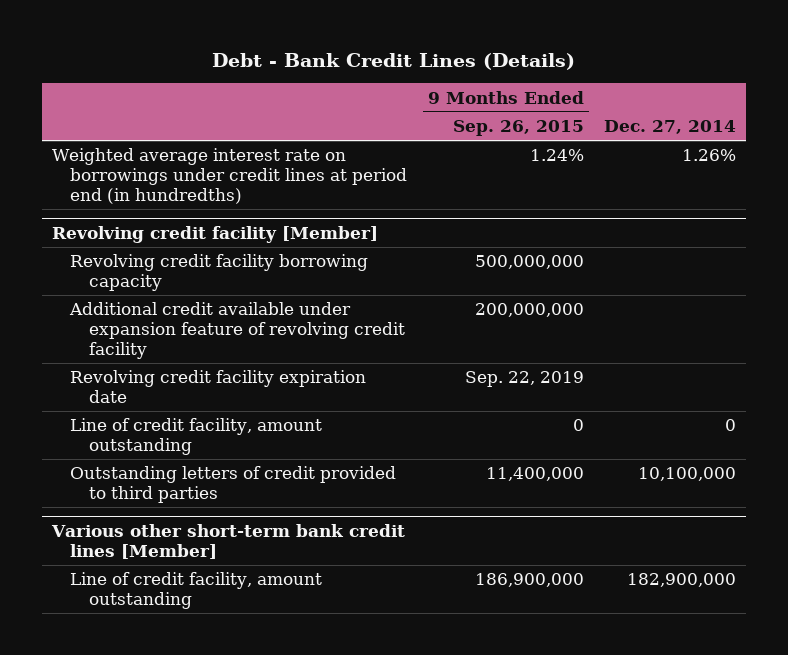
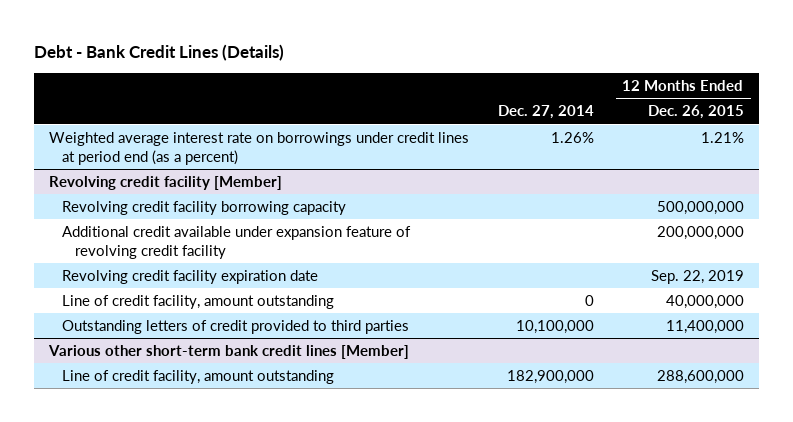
- | 9 Months Ended Sep. 26, 2015 | Dec. 27, 2014
+ | Dec. 27, 2014 | 12 Months Ended Dec. 26, 2015
- Weighted average interest rate on borrowings under credit lines at period end (in hundredths) | 1.24% | 1.26%
+ Weighted average interest rate on borrowings under credit lines at period end (as a percent) | 1.26% | 1.21%

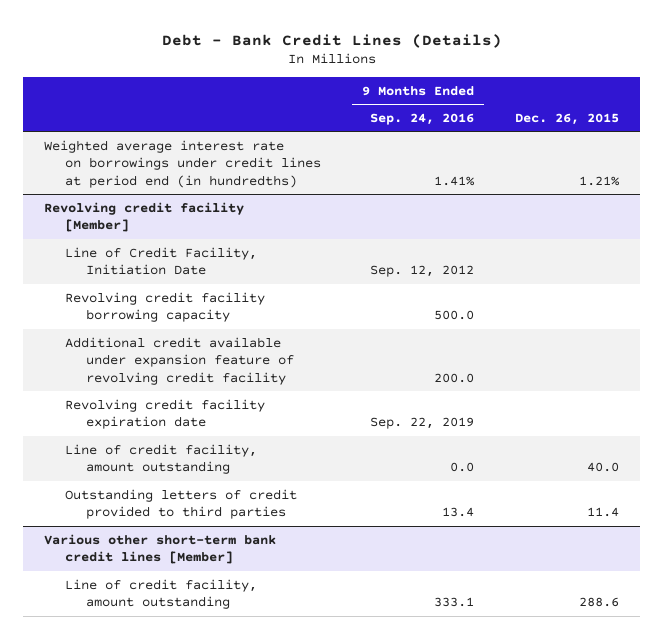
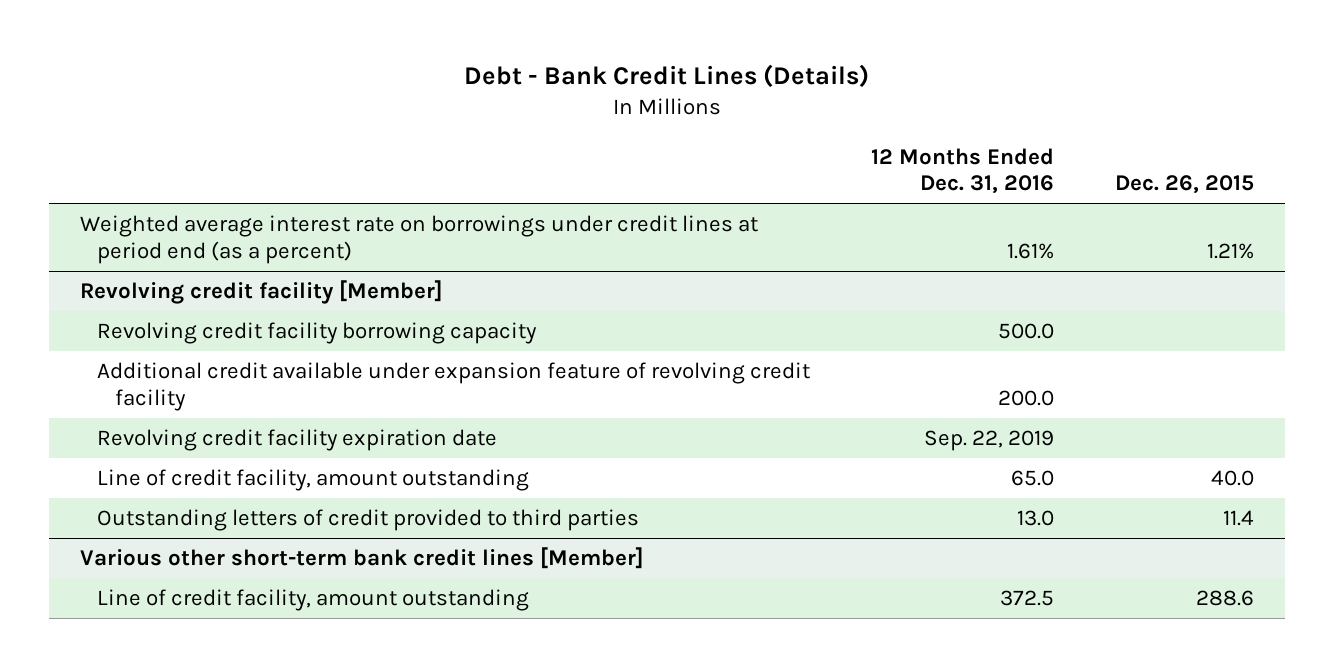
- | 9 Months Ended Sep. 24, 2016 | Dec. 26, 2015
+ | 12 Months Ended Dec. 31, 2016 | Dec. 26, 2015
- Weighted average interest rate on borrowings under credit lines at period end (in hundredths) | 1.41% | 1.21%
+ Weighted average interest rate on borrowings under credit lines at period end (as a percent) | 1.61% | 1.21%
@ Revolving credit facility [Member]
- Line of Credit Facility, Initiation Date | Sep. 12, 2012 |

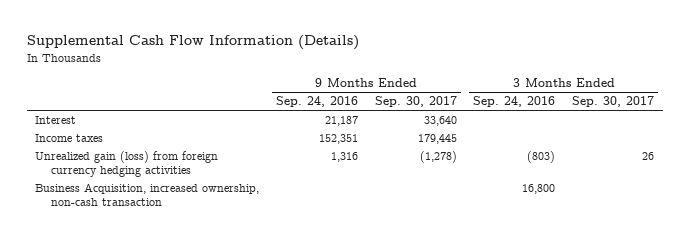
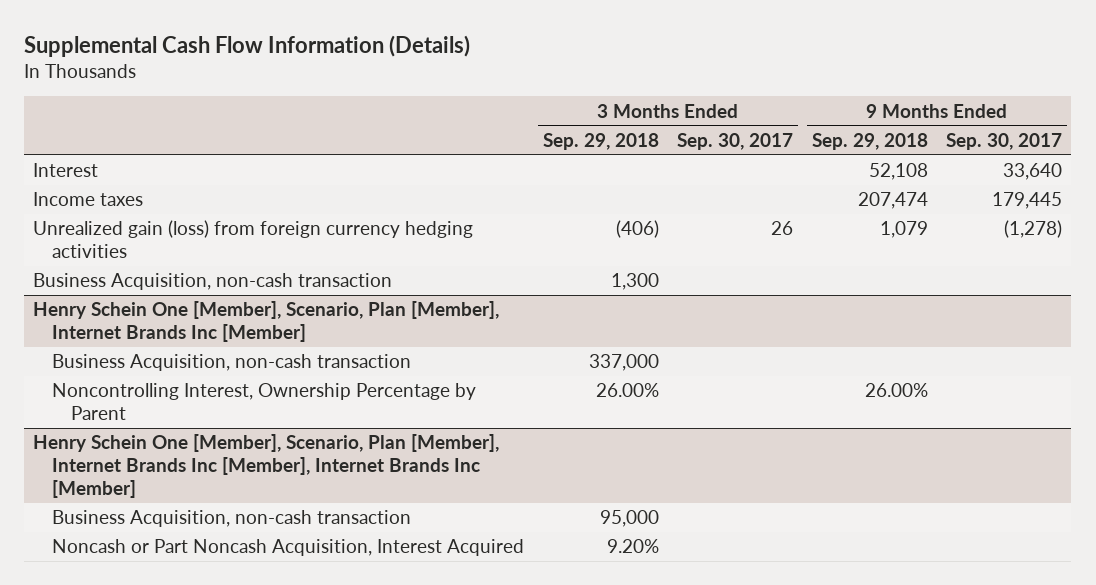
- | 9 Months Ended Sep. 24, 2016 | 9 Months Ended Sep. 30, 2017 | 3 Months Ended Sep. 24, 2016 | 3 Months Ended Sep. 30, 2017
+ | 3 Months Ended Sep. 29, 2018 | 3 Months Ended Sep. 30, 2017 | 9 Months Ended Sep. 29, 2018 | 9 Months Ended Sep. 30, 2017
- Business Acquisition, increased ownership, non-cash transaction | | | 16,800 |
+ Business Acquisition, non-cash transaction | 1,300 | | |
+ Henry Schein One [Member], Scenario, Plan [Member], Internet Brands Inc [Member]
+ Business Acquisition, non-cash transaction | 337,000 | | |
+ Noncontrolling Interest, Ownership Percentage by Parent | 26.00% | | 26.00% |
+ Henry Schein One [Member], Scenario, Plan [Member], Internet Brands Inc [Member], Internet Brands Inc [Member]
+ Business Acquisition, non-cash transaction | 95,000 | | |
+ Noncash or Part Noncash Acquisition, Interest Acquired | 9.20% | | |

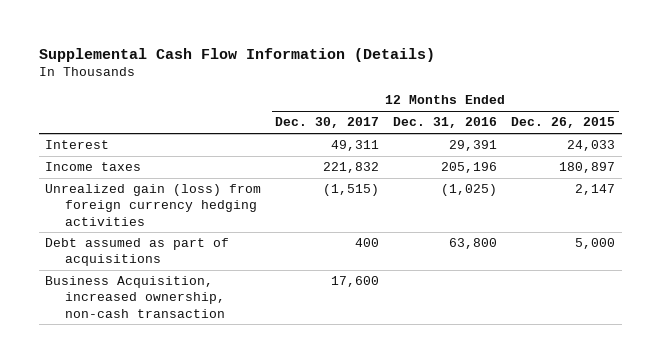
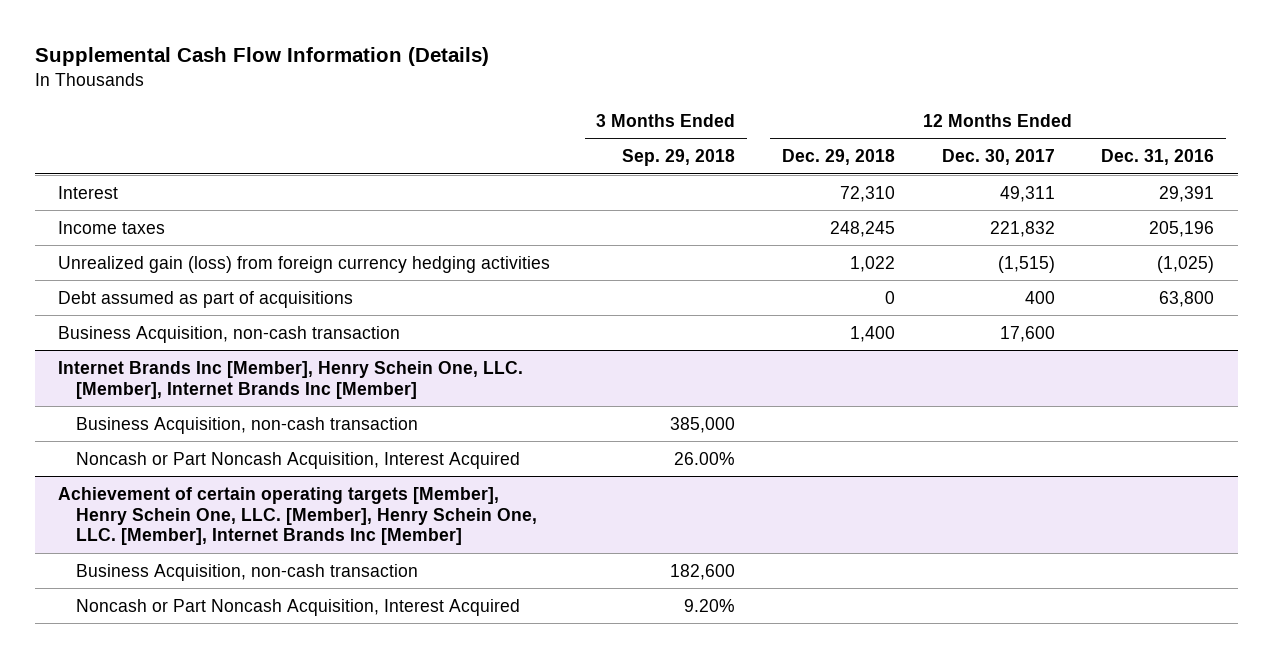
- | 12 Months Ended Dec. 30, 2017 | 12 Months Ended Dec. 31, 2016 | 12 Months Ended Dec. 26, 2015
+ | 3 Months Ended Sep. 29, 2018 | 12 Months Ended Dec. 29, 2018 | 12 Months Ended Dec. 30, 2017 | 12 Months Ended Dec. 31, 2016
- Business Acquisition, increased ownership, non-cash transaction | 17,600 | |
+ Business Acquisition, non-cash transaction | | 1,400 | 17,600 |
+ Internet Brands Inc [Member], Henry Schein One, LLC. [Member], Internet Brands Inc [Member]
+ Business Acquisition, non-cash transaction | 385,000 | | |
+ Noncash or Part Noncash Acquisition, Interest Acquired | 26.00% | | |
+ Achievement of certain operating targets [Member], Henry Schein One, LLC. [Member], Henry Schein One, LLC. [Member], Internet Brands Inc [Member]
+ Business Acquisition, non-cash transaction | 182,600 | | |
+ Noncash or Part Noncash Acquisition, Interest Acquired | 9.20% | | |

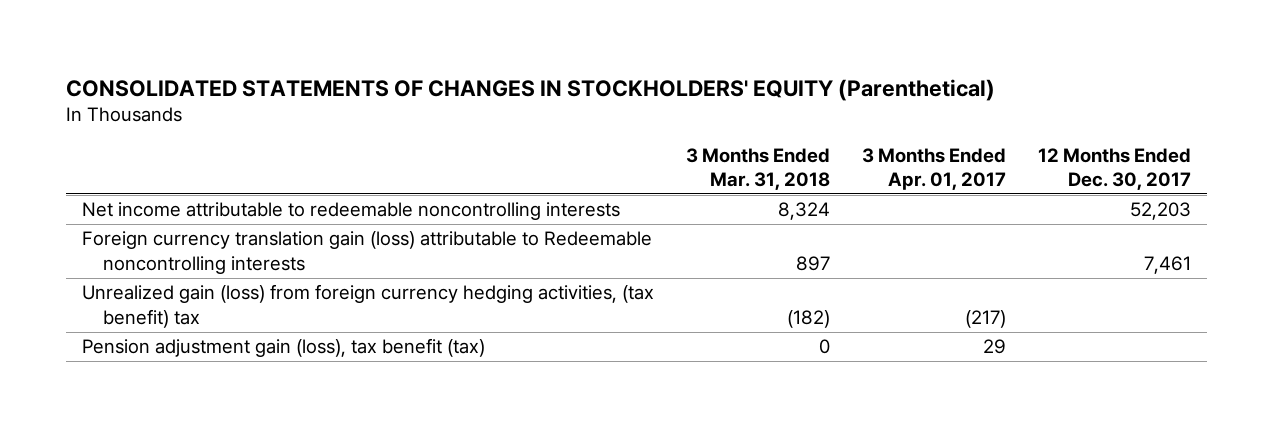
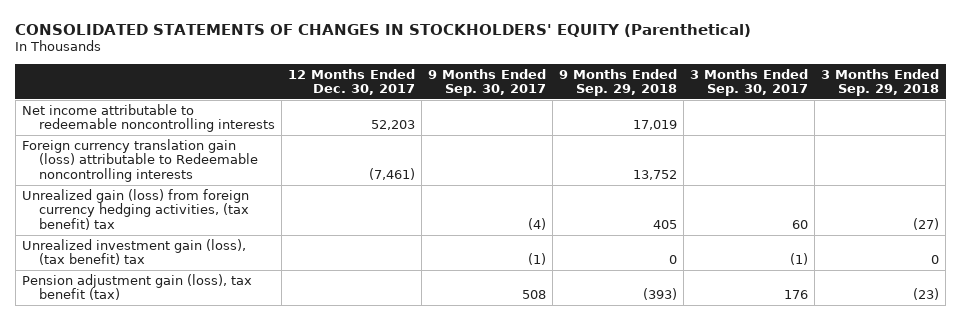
- | 3 Months Ended Mar. 31, 2018 | 3 Months Ended Apr. 01, 2017 | 12 Months Ended Dec. 30, 2017
+ | 12 Months Ended Dec. 30, 2017 | 9 Months Ended Sep. 30, 2017 | 9 Months Ended Sep. 29, 2018 | 3 Months Ended Sep. 30, 2017 | 3 Months Ended Sep. 29, 2018
- Foreign currency translation gain (loss) attributable to Redeemable noncontrolling interests | 897 | | 7,461
+ Foreign currency translation gain (loss) attributable to Redeemable noncontrolling interests | (7,461) | | 13,752 | |
+ Unrealized investment gain (loss), (tax benefit) tax | | (1) | 0 | (1) | 0

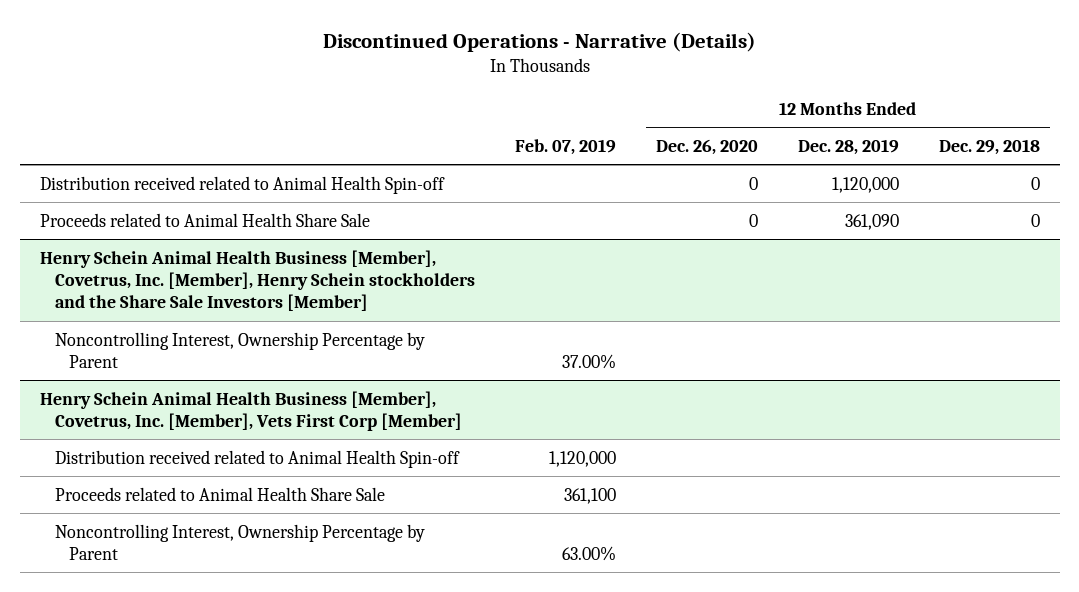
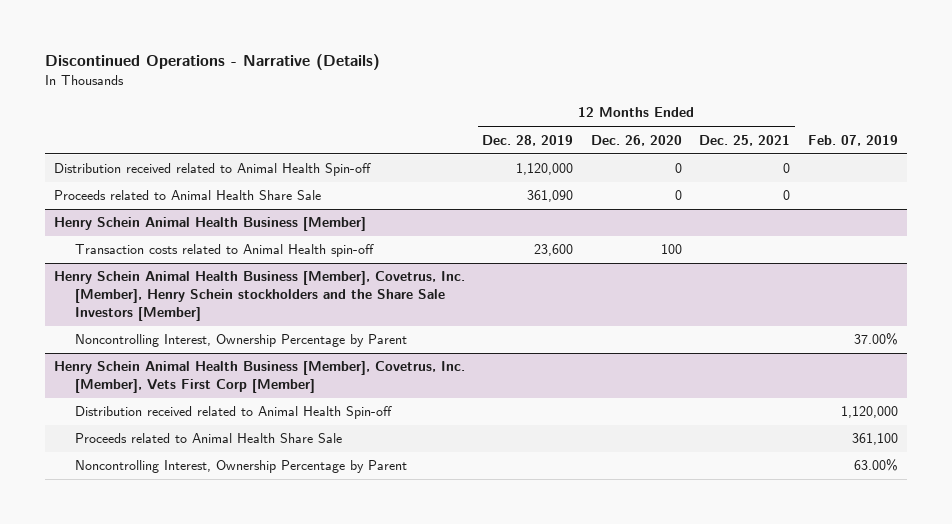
- | Feb. 07, 2019 | 12 Months Ended Dec. 26, 2020 | 12 Months Ended Dec. 28, 2019 | 12 Months Ended Dec. 29, 2018
+ | 12 Months Ended Dec. 28, 2019 | 12 Months Ended Dec. 26, 2020 | 12 Months Ended Dec. 25, 2021 | Feb. 07, 2019
+ Henry Schein Animal Health Business [Member]
+ Transaction costs related to Animal Health spin-off | 23,600 | 100 | |

